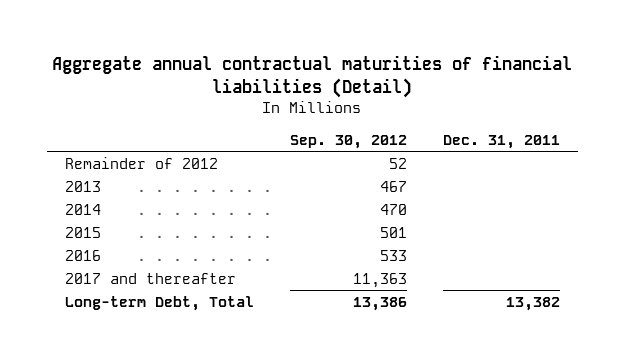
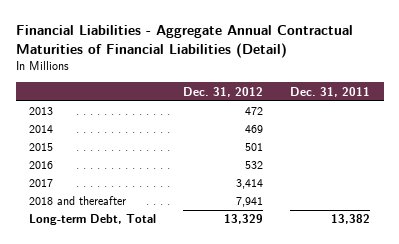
- Aggregate annual contractual maturities of financial liabilities (Detail)
+ Financial Liabilities - Aggregate Annual Contractual Maturities of Financial Liabilities (Detail)
- | Sep. 30, 2012 | Dec. 31, 2011
+ | Dec. 31, 2012 | Dec. 31, 2011
- Remainder of 2012 | 52 |
- 2017 and thereafter | 11,363 |
+ 2017 | 3,414 |
+ 2018 and thereafter | 7,941 |

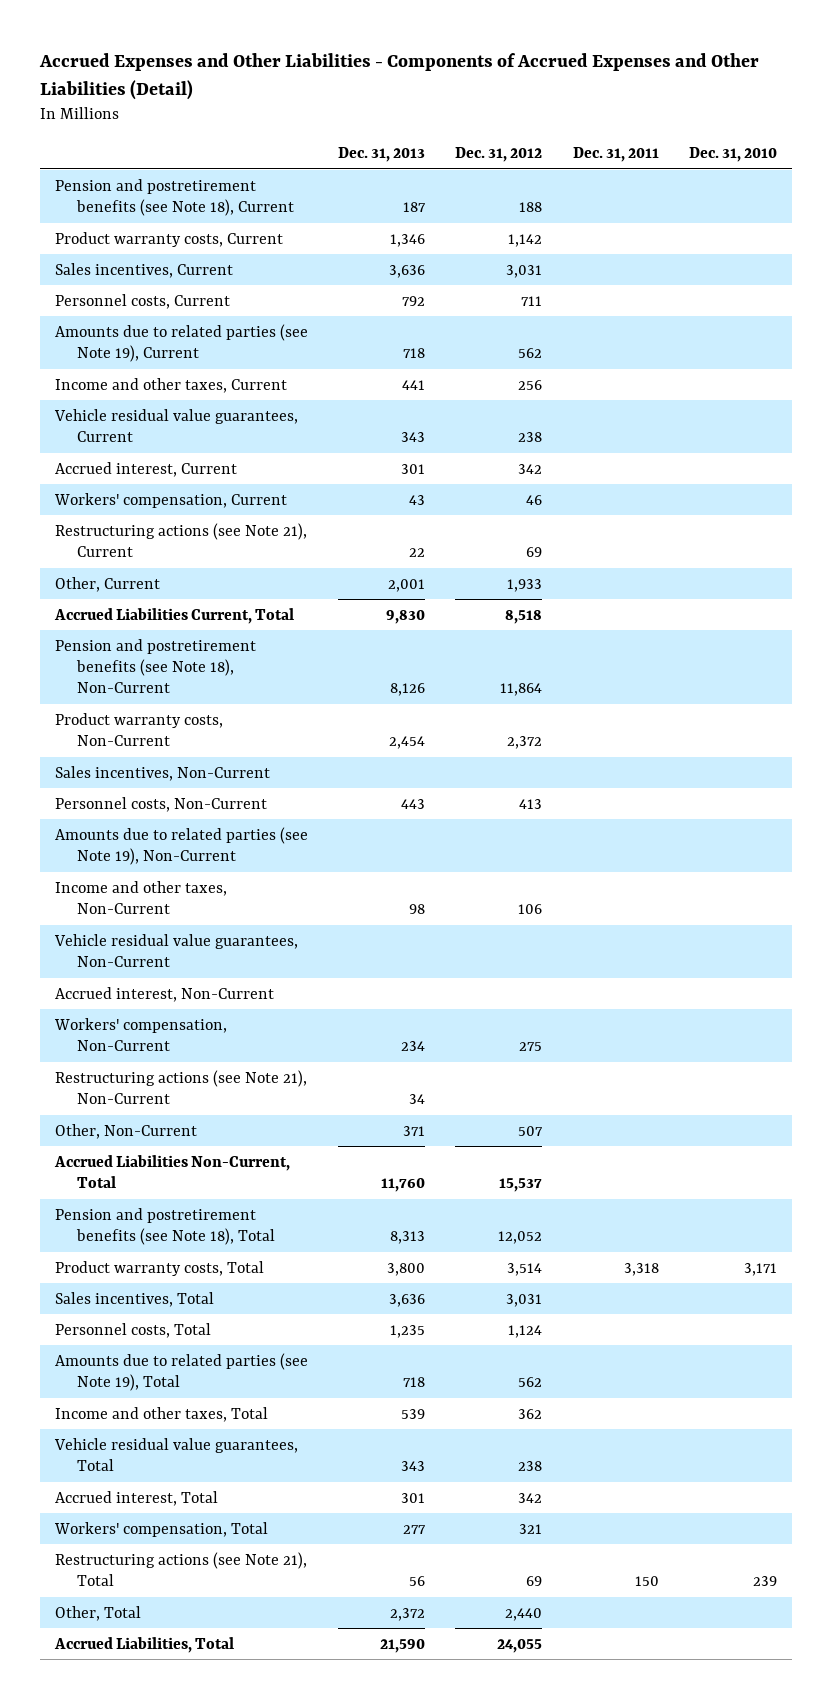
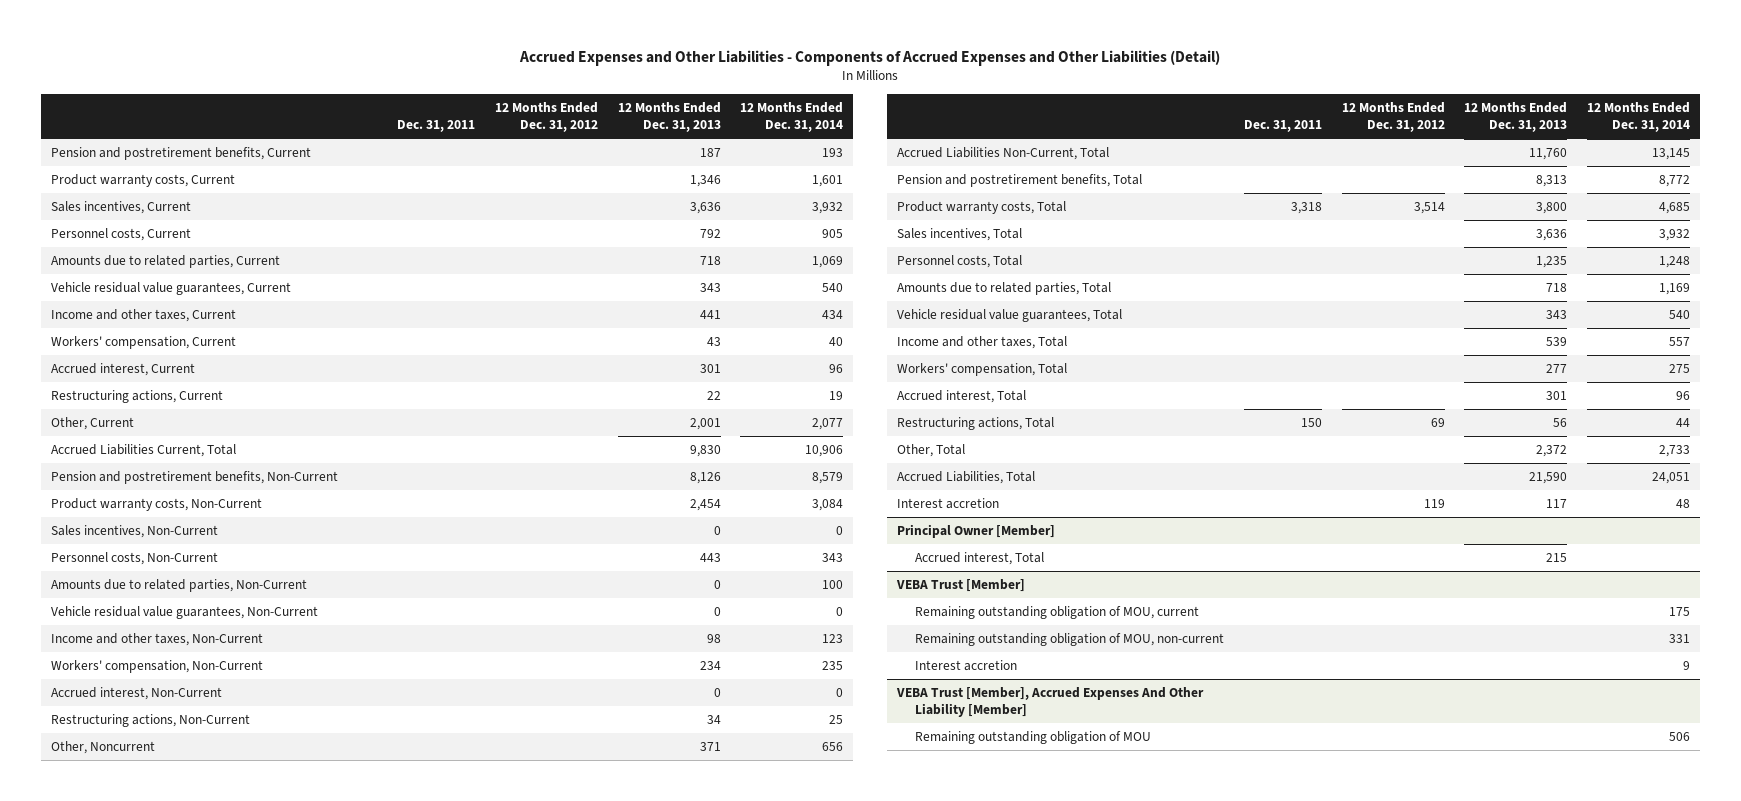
- | Dec. 31, 2013 | Dec. 31, 2012 | Dec. 31, 2011 | Dec. 31, 2010
+ | Dec. 31, 2011 | 12 Months Ended Dec. 31, 2012 | 12 Months Ended Dec. 31, 2013 | 12 Months Ended Dec. 31, 2014
- Pension and postretirement benefits (see Note 18), Current | 187 | 188 | |
+ Pension and postretirement benefits, Current | | | 187 | 193
- Amounts due to related parties (see Note 19), Current | 718 | 562 | |
+ Amounts due to related parties, Current | | | 718 | 1,069
moved down: Income and other taxes, Current | | | 441 | 434
- Restructuring actions (see Note 21), Current | 22 | 69 | |
moved down: Accrued interest, Current | | | 301 | 96
+ Restructuring actions, Current | | | 22 | 19
- Pension and postretirement benefits (see Note 18), Non-Current | 8,126 | 11,864 | |
+ Pension and postretirement benefits, Non-Current | | | 8,126 | 8,579
- Amounts due to related parties (see Note 19), Non-Current
+ Amounts due to related parties, Non-Current | | | 0 | 100
moved down: Income and other taxes, Non-Current | | | 98 | 123
- Restructuring actions (see Note 21), Non-Current | 34 | | |
- Other, Non-Current | 371 | 507 | |
moved down: Accrued interest, Non-Current | | | 0 | 0
+ Restructuring actions, Non-Current | | | 34 | 25
+ Other, Noncurrent | | | 371 | 656
- Pension and postretirement benefits (see Note 18), Total | 8,313 | 12,052 | |
+ Pension and postretirement benefits, Total | | | 8,313 | 8,772
- Amounts due to related parties (see Note 19), Total | 718 | 562 | |
+ Amounts due to related parties, Total | | | 718 | 1,169
moved down: Income and other taxes, Total | | | 539 | 557
- Restructuring actions (see Note 21), Total | 56 | 69 | 150 | 239
moved down: Accrued interest, Total | | | 301 | 96
+ Restructuring actions, Total | 150 | 69 | 56 | 44
+ Interest accretion | | 119 | 117 | 48
+ Principal Owner [Member]
+ Accrued interest, Total | | | 215 |
+ VEBA Trust [Member]
+ Remaining outstanding obligation of MOU, current | | | | 175
+ Remaining outstanding obligation of MOU, non-current | | | | 331
+ Interest accretion | | | | 9
+ VEBA Trust [Member], Accrued Expenses And Other Liability [Member]
+ Remaining outstanding obligation of MOU | | | | 506

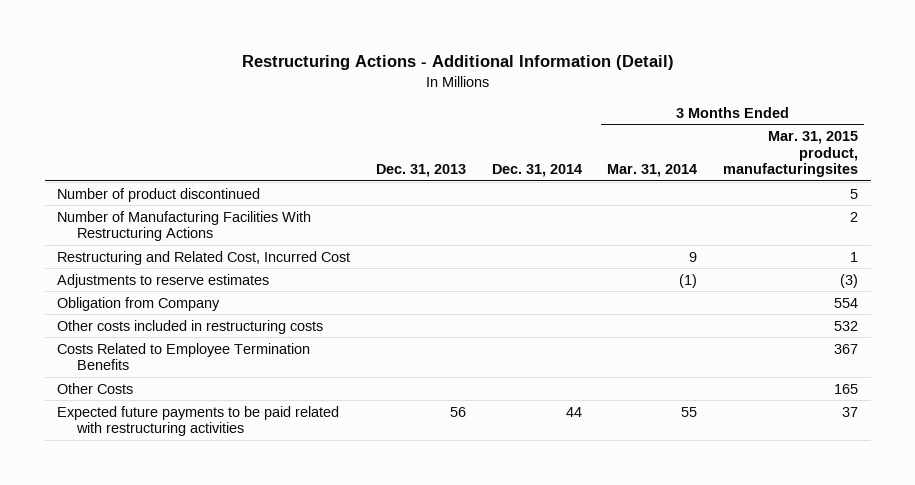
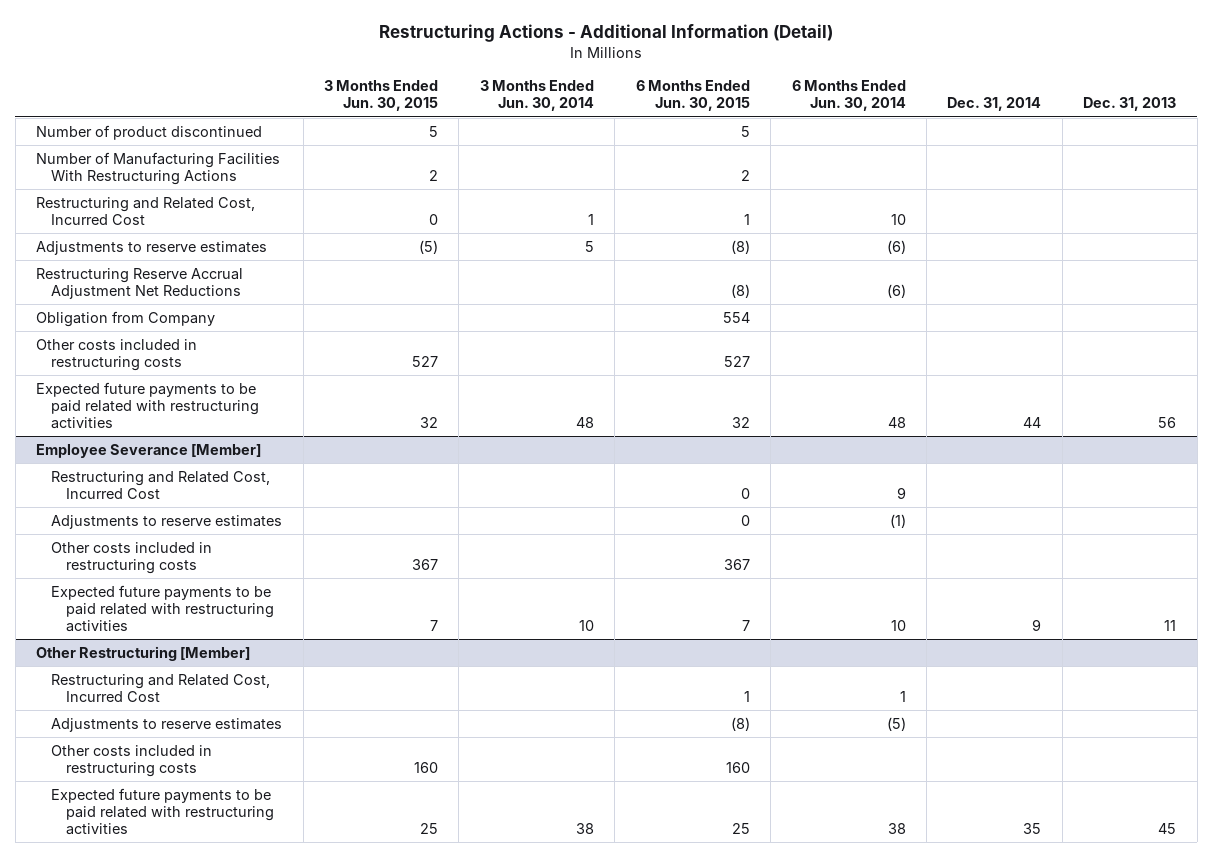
- | Dec. 31, 2013 | Dec. 31, 2014 | 3 Months Ended Mar. 31, 2014 | 3 Months Ended Mar. 31, 2015 product, manufacturingsites
+ | 3 Months Ended Jun. 30, 2015 | 3 Months Ended Jun. 30, 2014 | 6 Months Ended Jun. 30, 2015 | 6 Months Ended Jun. 30, 2014 | Dec. 31, 2014 | Dec. 31, 2013
+ Restructuring Reserve Accrual Adjustment Net Reductions | | | (8) | (6) | |
- Costs Related to Employee Termination Benefits | | | | 367
- Other Costs | | | | 165
+ Employee Severance [Member]
+ Restructuring and Related Cost, Incurred Cost | | | 0 | 9 | |
+ Adjustments to reserve estimates | | | 0 | (1) | |
+ Other costs included in restructuring costs | 367 | | 367 | | |
+ Expected future payments to be paid related with restructuring activities | 7 | 10 | 7 | 10 | 9 | 11
+ Other Restructuring [Member]
+ Restructuring and Related Cost, Incurred Cost | | | 1 | 1 | |
+ Adjustments to reserve estimates | | | (8) | (5) | |
+ Other costs included in restructuring costs | 160 | | 160 | | |
+ Expected future payments to be paid related with restructuring activities | 25 | 38 | 25 | 38 | 35 | 45

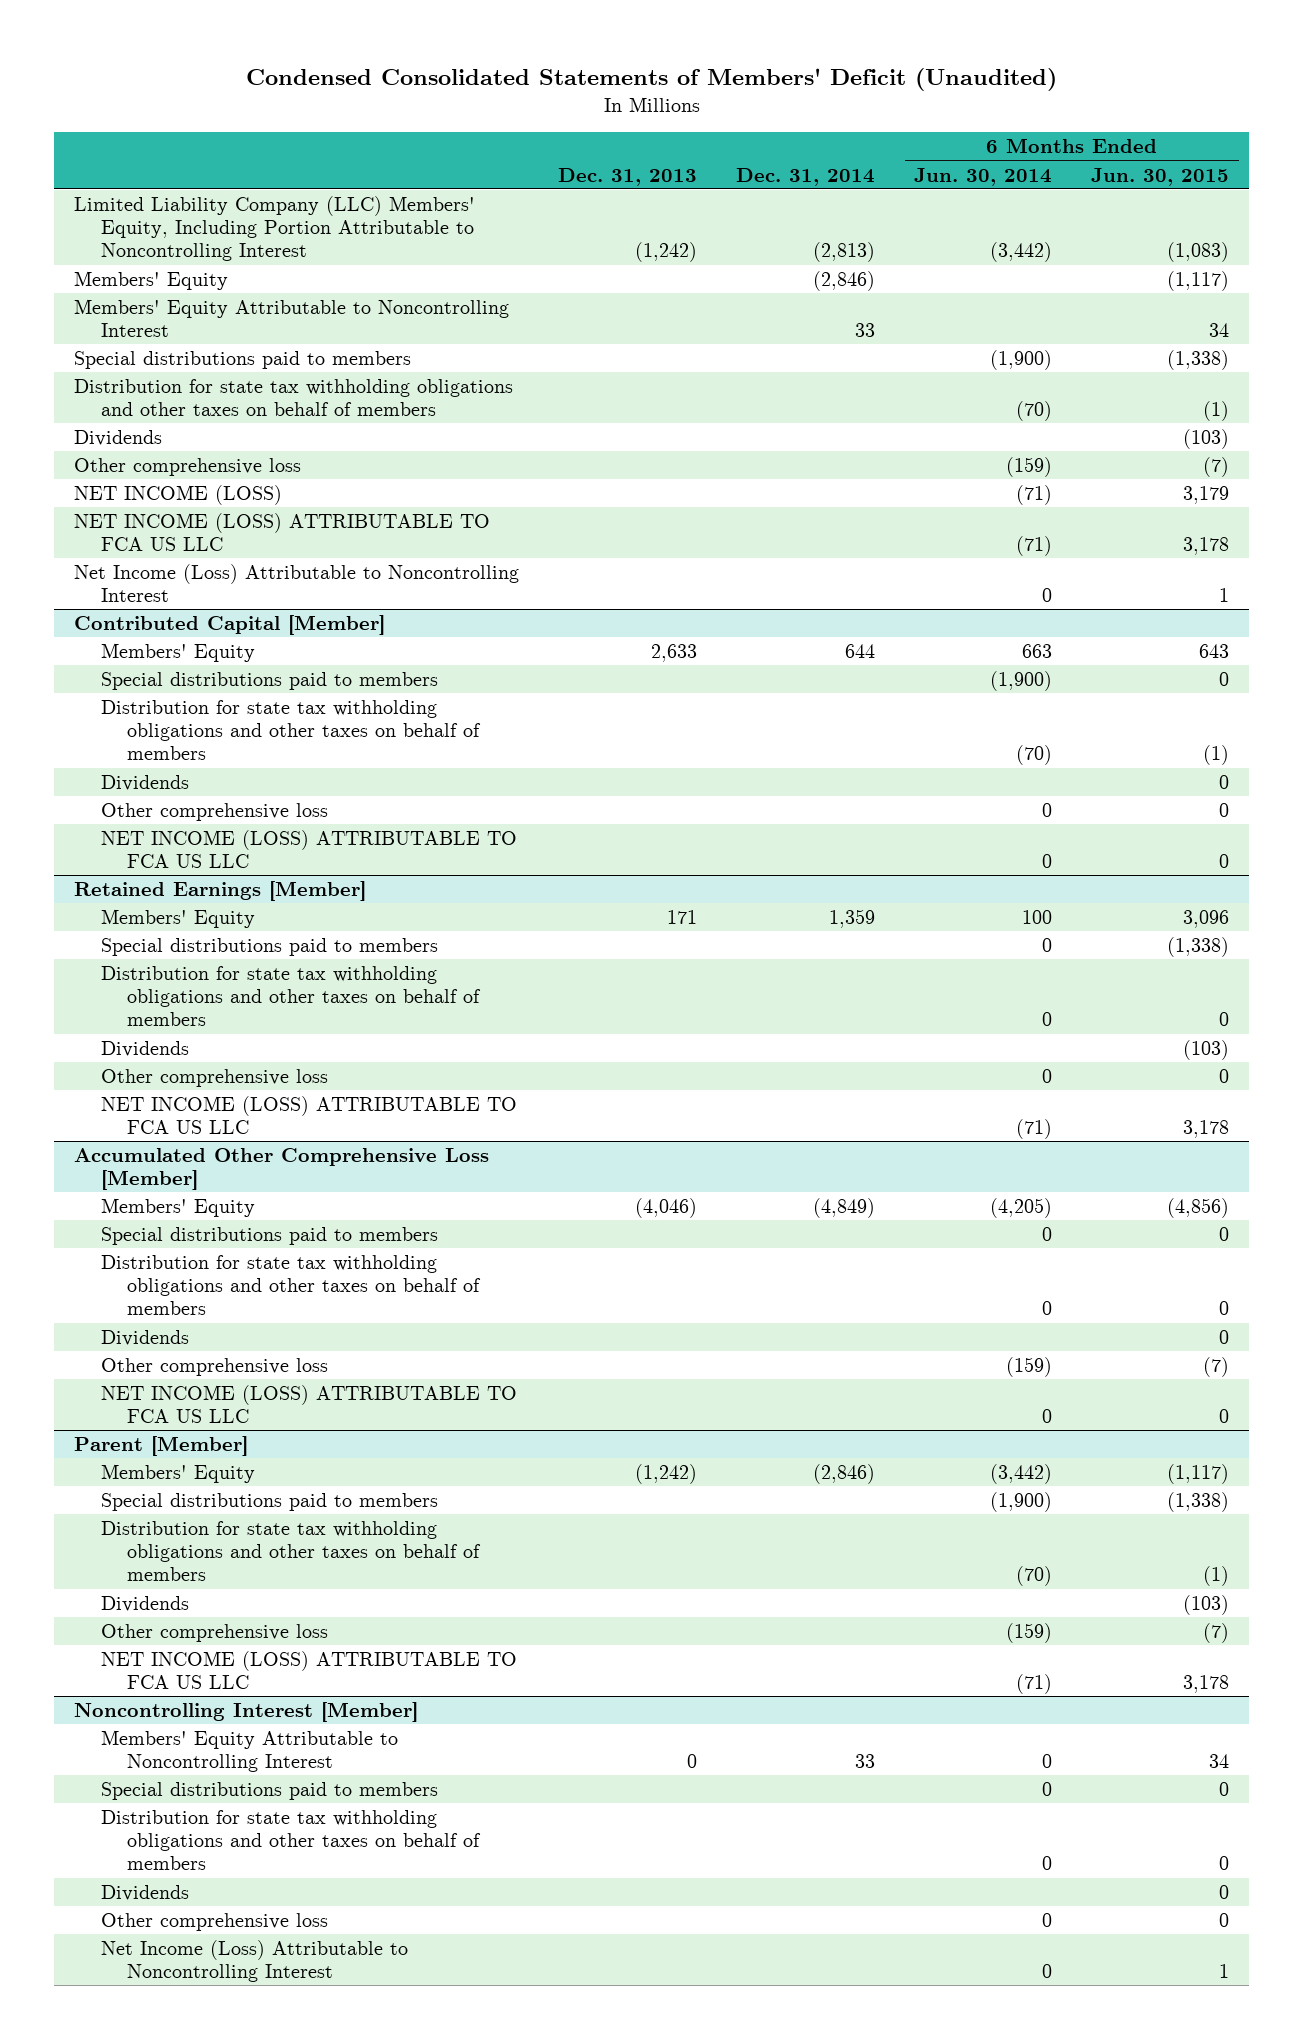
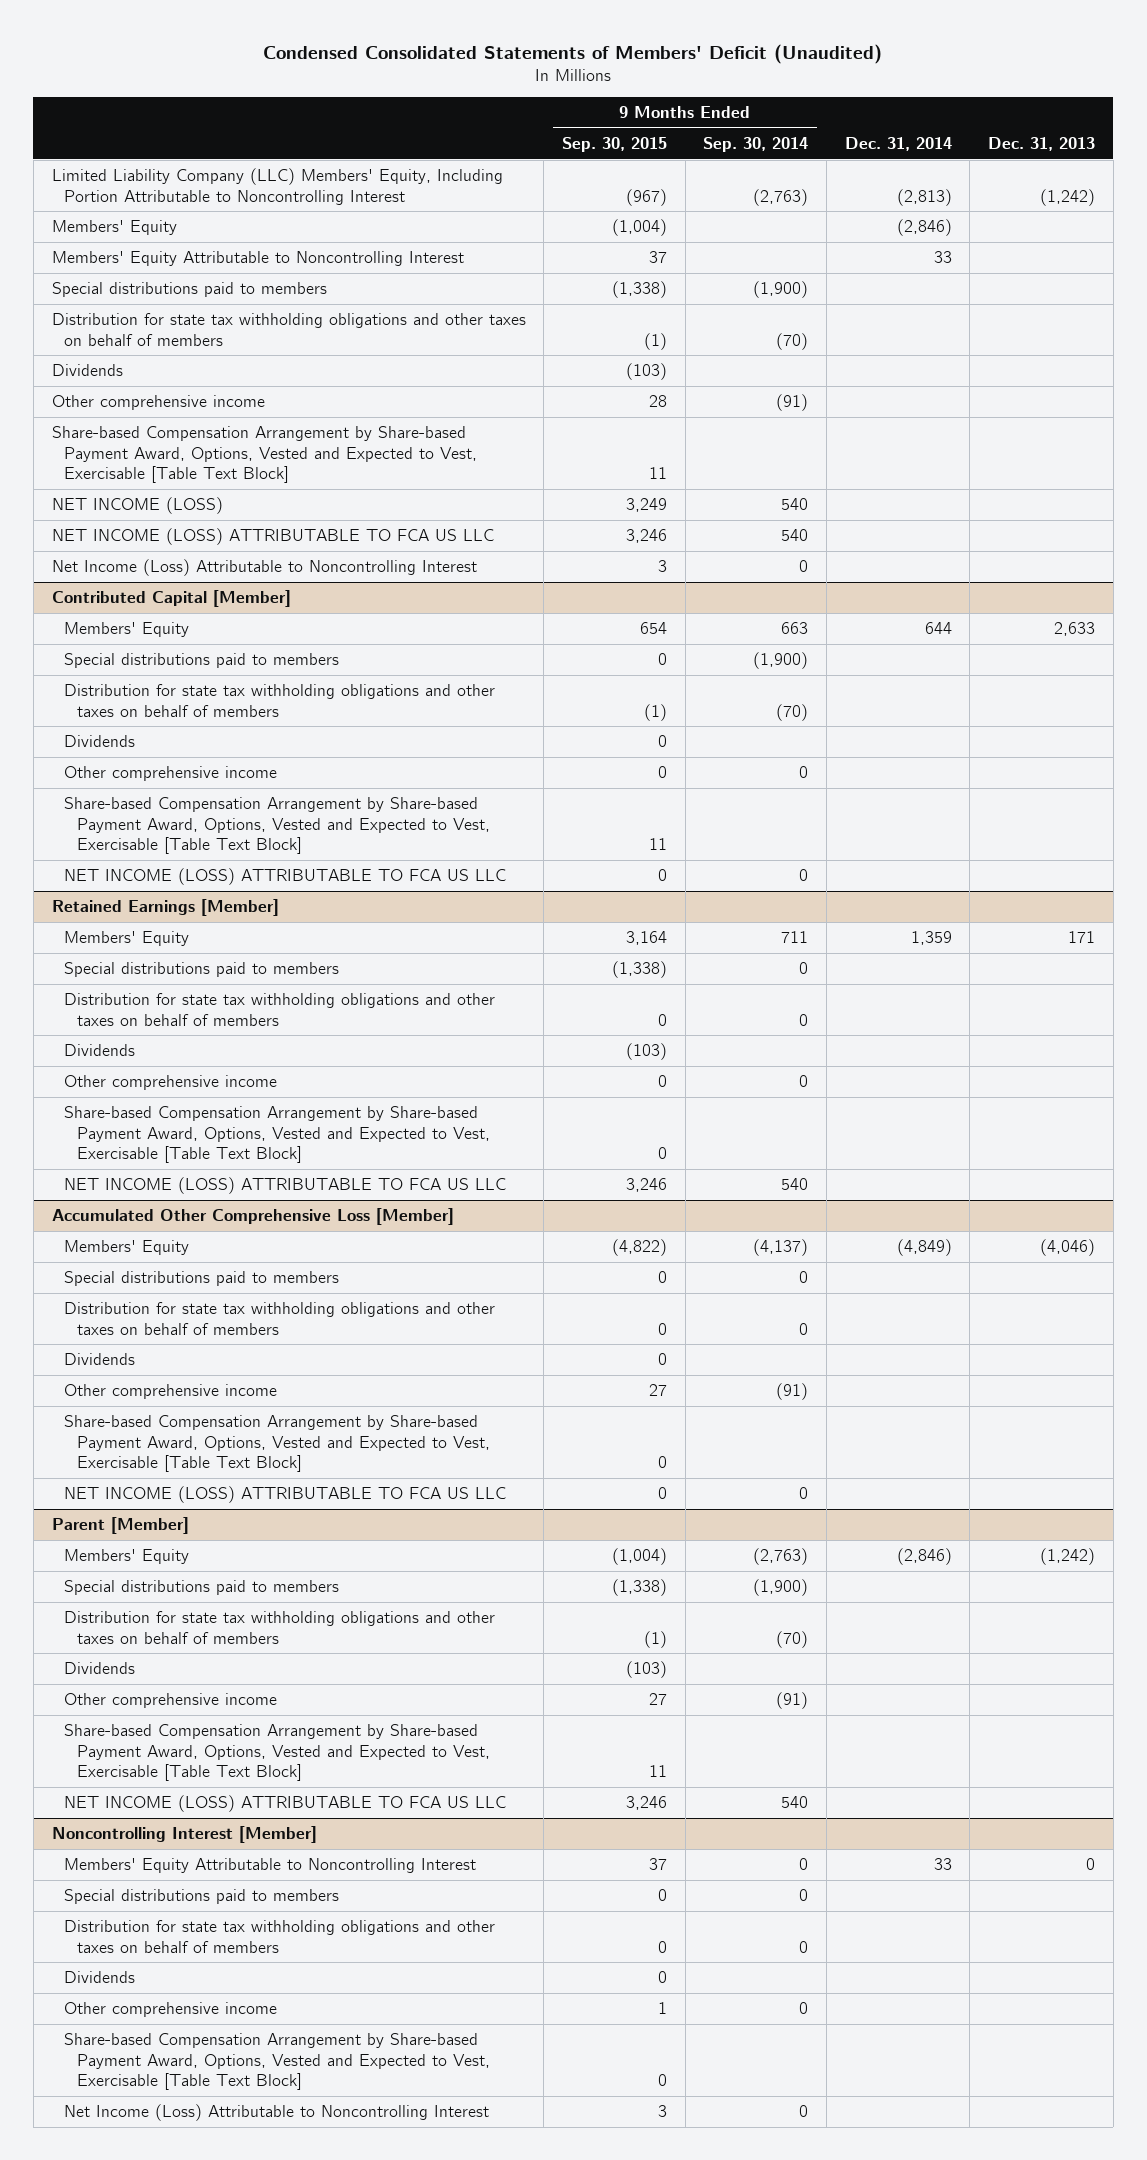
- | Dec. 31, 2013 | Dec. 31, 2014 | 6 Months Ended Jun. 30, 2014 | 6 Months Ended Jun. 30, 2015
+ | 9 Months Ended Sep. 30, 2015 | 9 Months Ended Sep. 30, 2014 | Dec. 31, 2014 | Dec. 31, 2013
- Other comprehensive loss | | | (159) | (7)
+ Other comprehensive income | 28 | (91) | |
+ Share-based Compensation Arrangement by Share-based Payment Award, Options, Vested and Expected to Vest, Exercisable [Table Text Block] | 11 | | |
@ Contributed Capital [Member]
- Other comprehensive loss | | | 0 | 0
+ Other comprehensive income | 0 | 0 | |
+ Share-based Compensation Arrangement by Share-based Payment Award, Options, Vested and Expected to Vest, Exercisable [Table Text Block] | 11 | | |
@ Retained Earnings [Member]
- Other comprehensive loss | | | 0 | 0
+ Other comprehensive income | 0 | 0 | |
+ Share-based Compensation Arrangement by Share-based Payment Award, Options, Vested and Expected to Vest, Exercisable [Table Text Block] | 0 | | |
@ Accumulated Other Comprehensive Loss [Member]
- Other comprehensive loss | | | (159) | (7)
+ Other comprehensive income | 27 | (91) | |
+ Share-based Compensation Arrangement by Share-based Payment Award, Options, Vested and Expected to Vest, Exercisable [Table Text Block] | 0 | | |
@ Parent [Member]
- Other comprehensive loss | | | (159) | (7)
+ Other comprehensive income | 27 | (91) | |
+ Share-based Compensation Arrangement by Share-based Payment Award, Options, Vested and Expected to Vest, Exercisable [Table Text Block] | 11 | | |
@ Noncontrolling Interest [Member]
- Other comprehensive loss | | | 0 | 0
+ Other comprehensive income | 1 | 0 | |
+ Share-based Compensation Arrangement by Share-based Payment Award, Options, Vested and Expected to Vest, Exercisable [Table Text Block] | 0 | | |

